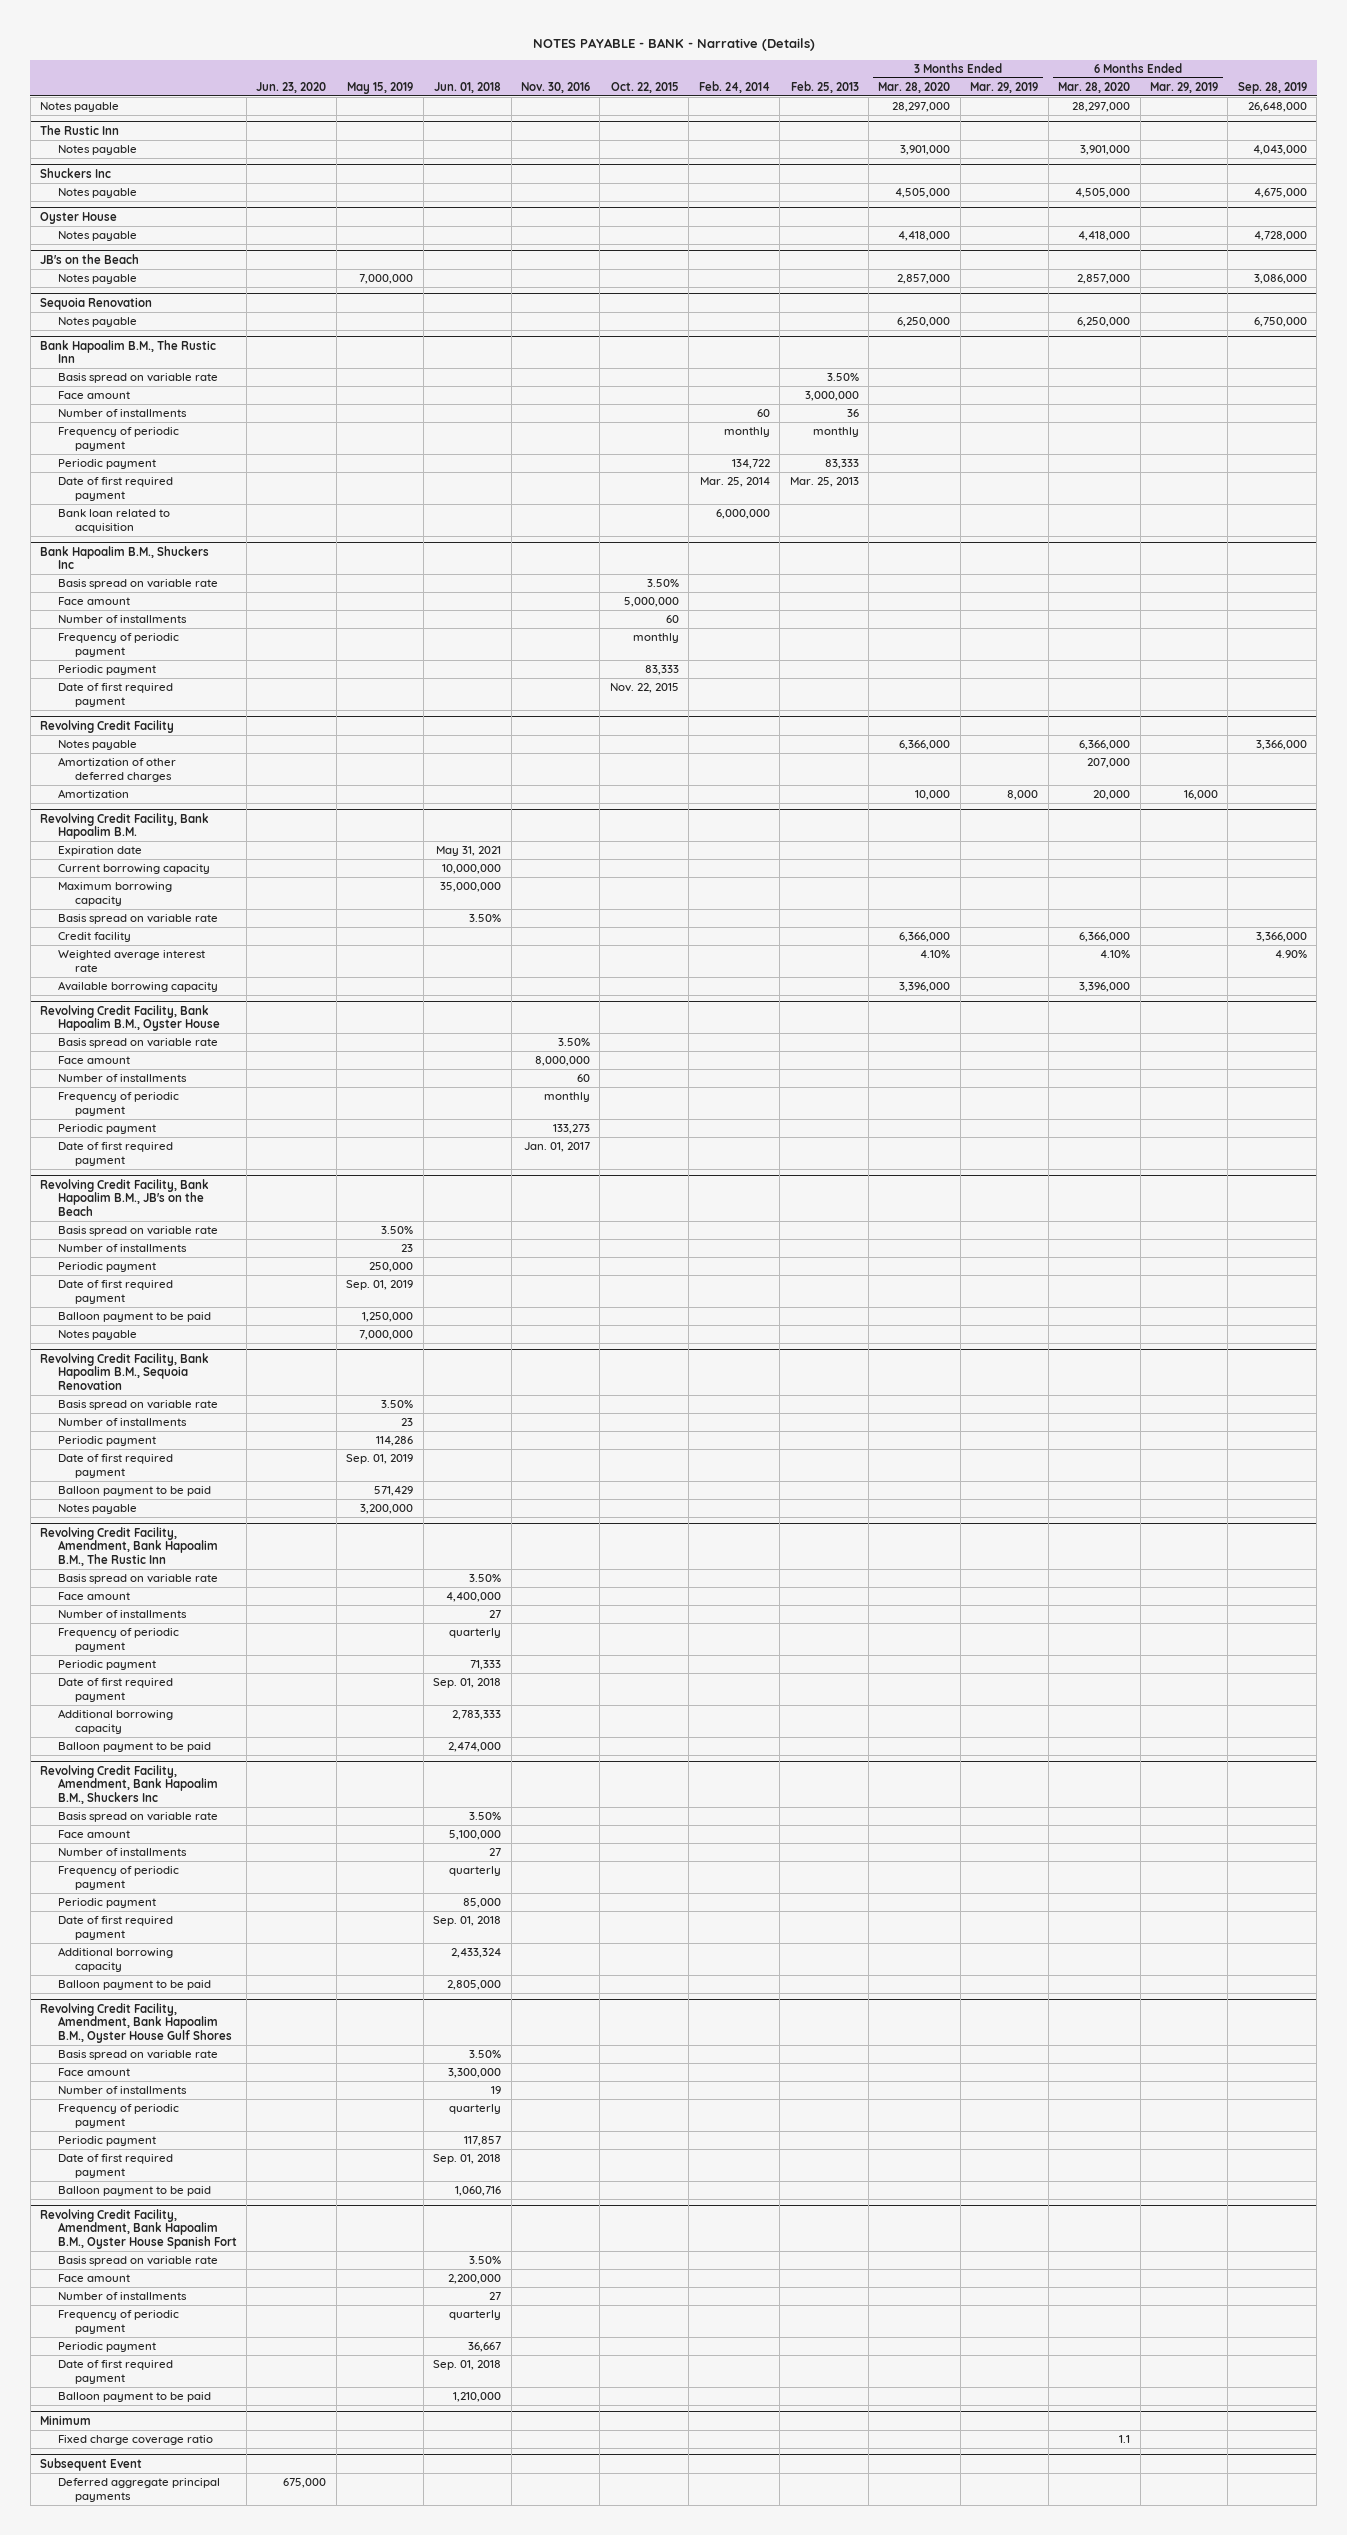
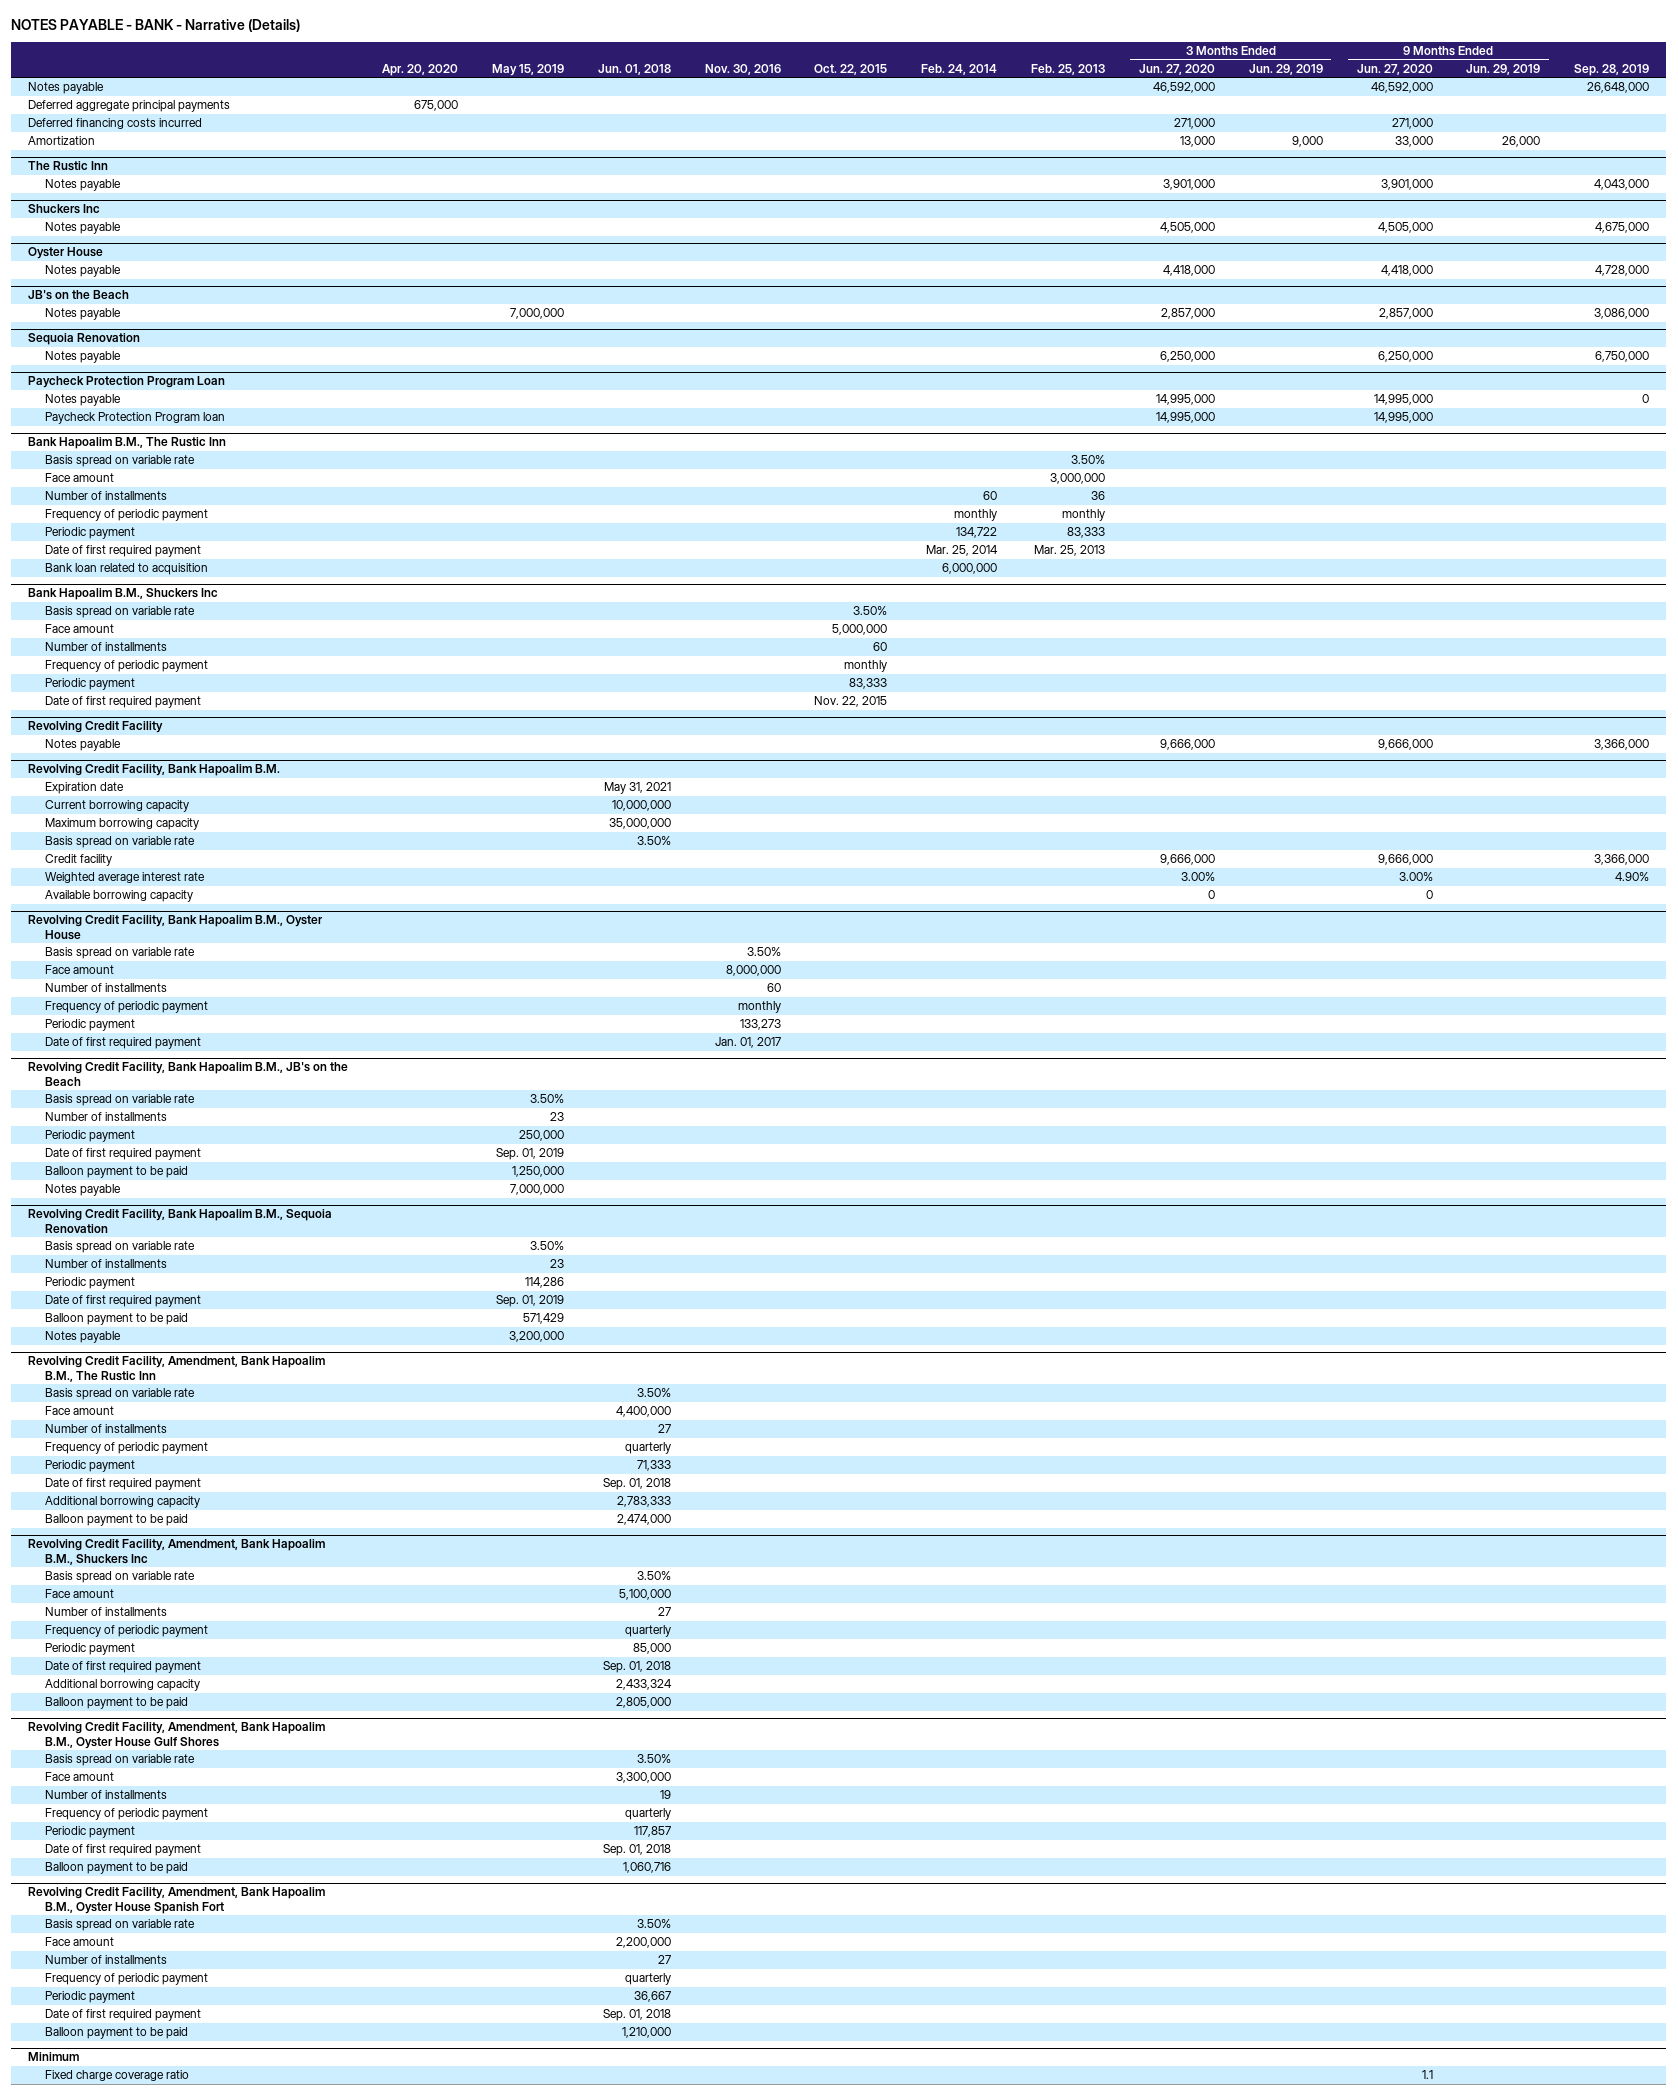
- | Jun. 23, 2020 | May 15, 2019 | Jun. 01, 2018 | Nov. 30, 2016 | Oct. 22, 2015 | Feb. 24, 2014 | Feb. 25, 2013 | 3 Months Ended Mar. 28, 2020 | 3 Months Ended Mar. 29, 2019 | 6 Months Ended Mar. 28, 2020 | 6 Months Ended Mar. 29, 2019 | Sep. 28, 2019
+ | Apr. 20, 2020 | May 15, 2019 | Jun. 01, 2018 | Nov. 30, 2016 | Oct. 22, 2015 | Feb. 24, 2014 | Feb. 25, 2013 | 3 Months Ended Jun. 27, 2020 | 3 Months Ended Jun. 29, 2019 | 9 Months Ended Jun. 27, 2020 | 9 Months Ended Jun. 29, 2019 | Sep. 28, 2019
+ Deferred aggregate principal payments | 675,000 | | | | | | | | | | |
+ Deferred financing costs incurred | | | | | | | | 271,000 | | 271,000 | |
+ Amortization | | | | | | | | 13,000 | 9,000 | 33,000 | 26,000 |
+ Paycheck Protection Program Loan
+ Notes payable | | | | | | | | 14,995,000 | | 14,995,000 | | 0
+ Paycheck Protection Program loan | | | | | | | | 14,995,000 | | 14,995,000 | |
@ Revolving Credit Facility
- Amortization of other deferred charges | | | | | | | | | | 207,000 | |
- Amortization | | | | | | | | 10,000 | 8,000 | 20,000 | 16,000 |
- Subsequent Event
- Deferred aggregate principal payments | 675,000 | | | | | | | | | | |

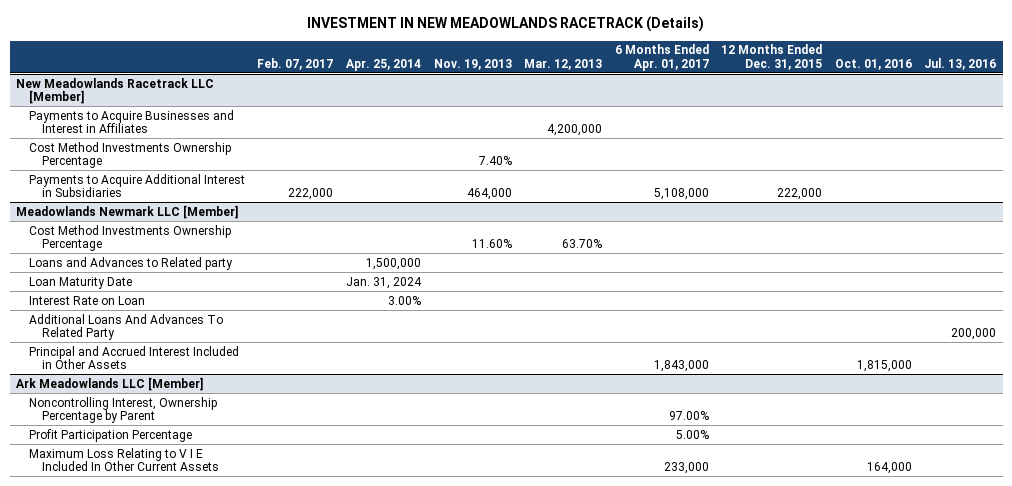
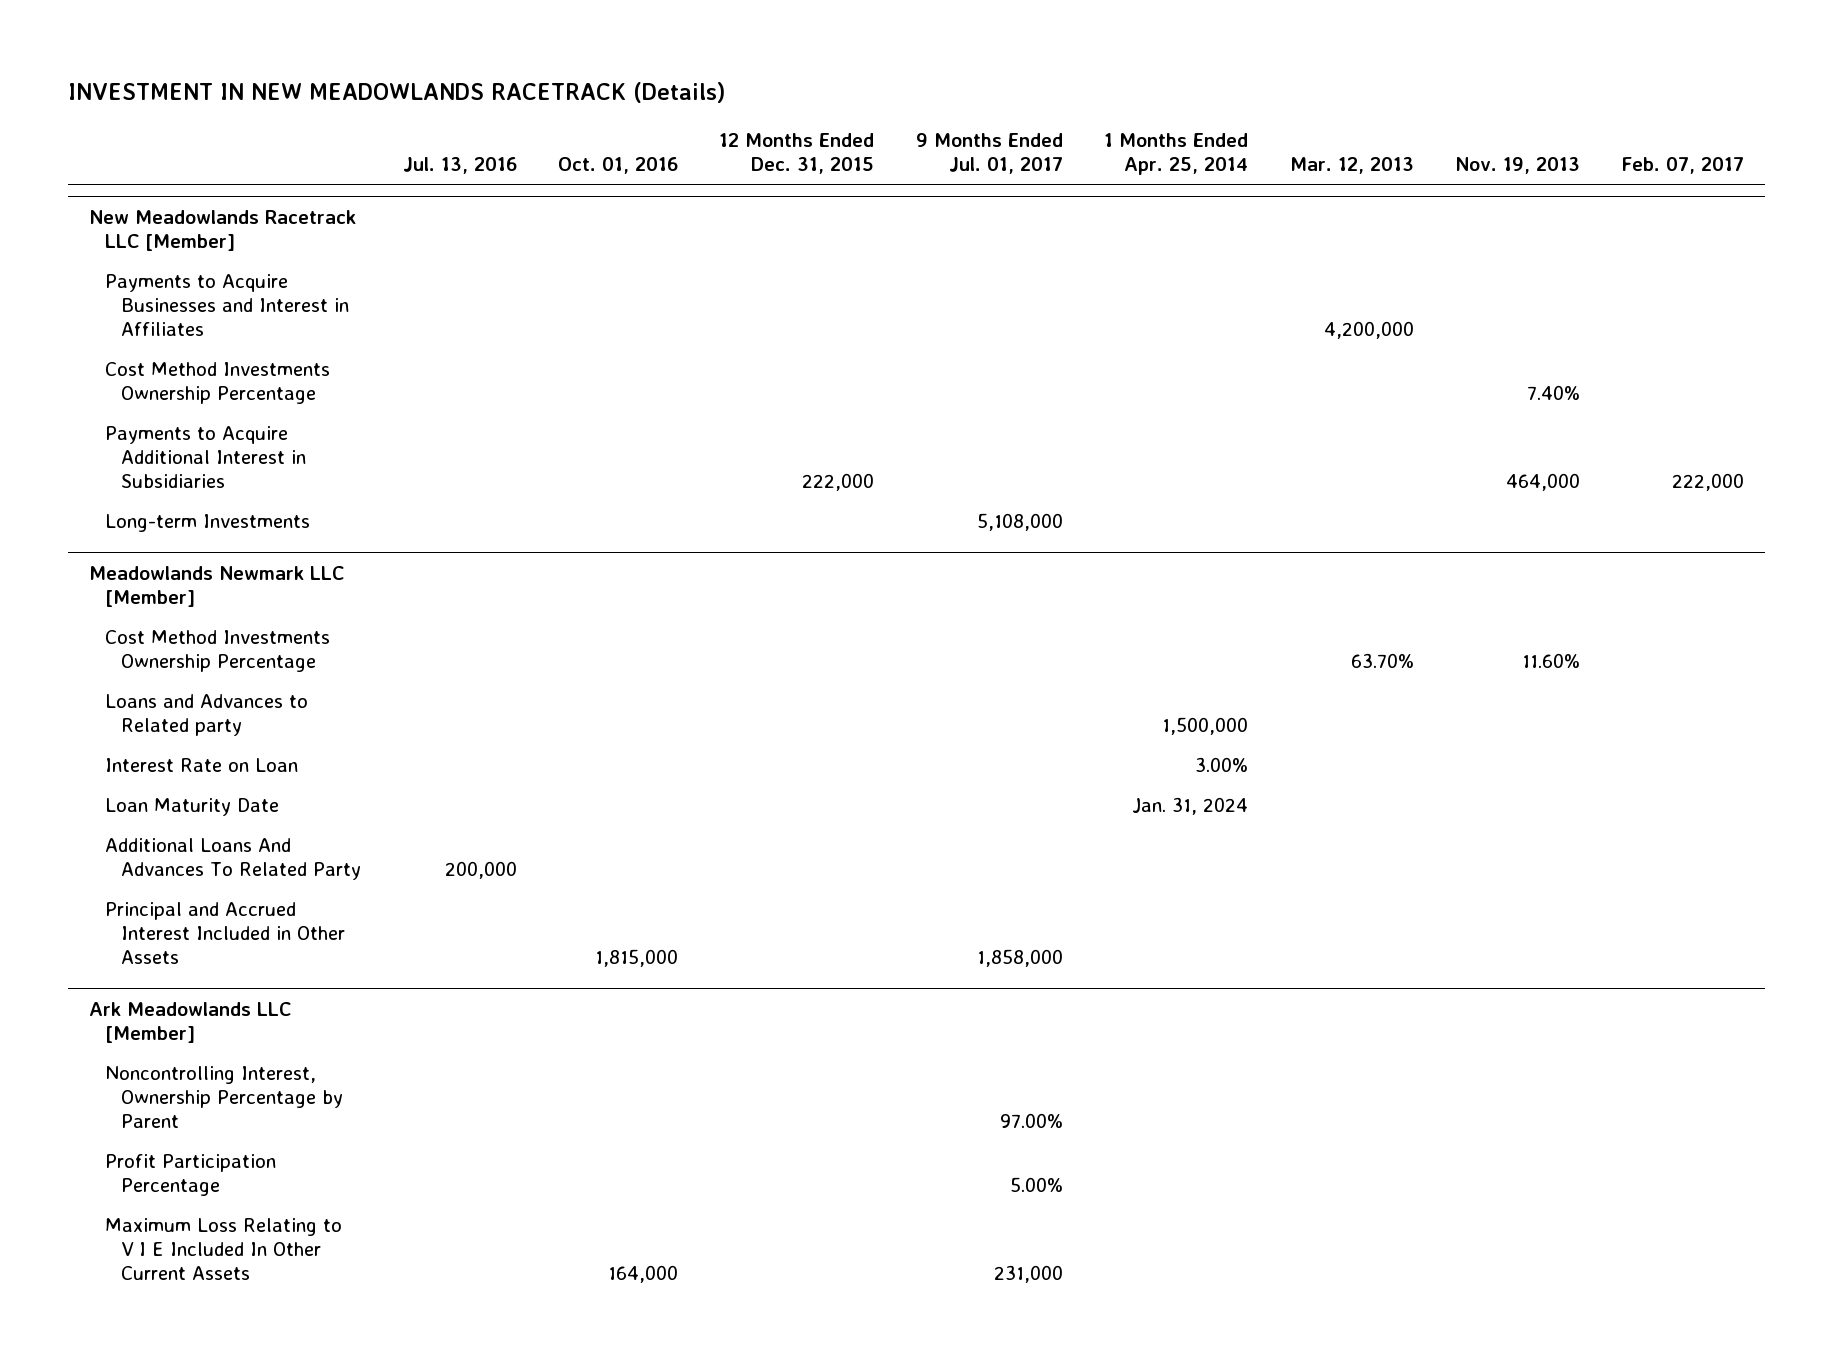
- | Feb. 07, 2017 | Apr. 25, 2014 | Nov. 19, 2013 | Mar. 12, 2013 | 6 Months Ended Apr. 01, 2017 | 12 Months Ended Dec. 31, 2015 | Oct. 01, 2016 | Jul. 13, 2016
+ | Jul. 13, 2016 | Oct. 01, 2016 | 12 Months Ended Dec. 31, 2015 | 9 Months Ended Jul. 01, 2017 | 1 Months Ended Apr. 25, 2014 | Mar. 12, 2013 | Nov. 19, 2013 | Feb. 07, 2017
@ New Meadowlands Racetrack LLC [Member]
+ Long-term Investments | | | | 5,108,000 | | | |
@ Meadowlands Newmark LLC [Member]
moved down: Loan Maturity Date | | | | | Jan. 31, 2024 | | |

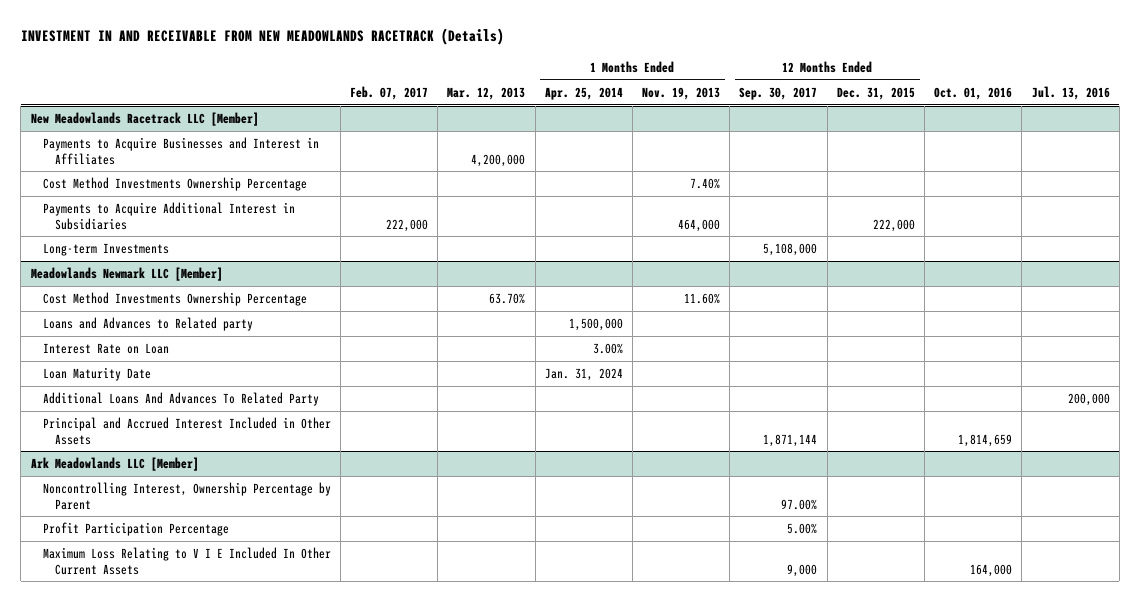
- INVESTMENT IN NEW MEADOWLANDS RACETRACK (Details)
+ INVESTMENT IN AND RECEIVABLE FROM NEW MEADOWLANDS RACETRACK (Details)
- | Jul. 13, 2016 | Oct. 01, 2016 | 12 Months Ended Dec. 31, 2015 | 9 Months Ended Jul. 01, 2017 | 1 Months Ended Apr. 25, 2014 | Mar. 12, 2013 | Nov. 19, 2013 | Feb. 07, 2017
+ | Feb. 07, 2017 | Mar. 12, 2013 | 1 Months Ended Apr. 25, 2014 | 1 Months Ended Nov. 19, 2013 | 12 Months Ended Sep. 30, 2017 | 12 Months Ended Dec. 31, 2015 | Oct. 01, 2016 | Jul. 13, 2016
@ Meadowlands Newmark LLC [Member]
- Principal and Accrued Interest Included in Other Assets | | 1,815,000 | | 1,858,000 | | | |
+ Principal and Accrued Interest Included in Other Assets | | | | | 1,871,144 | | 1,814,659 |

